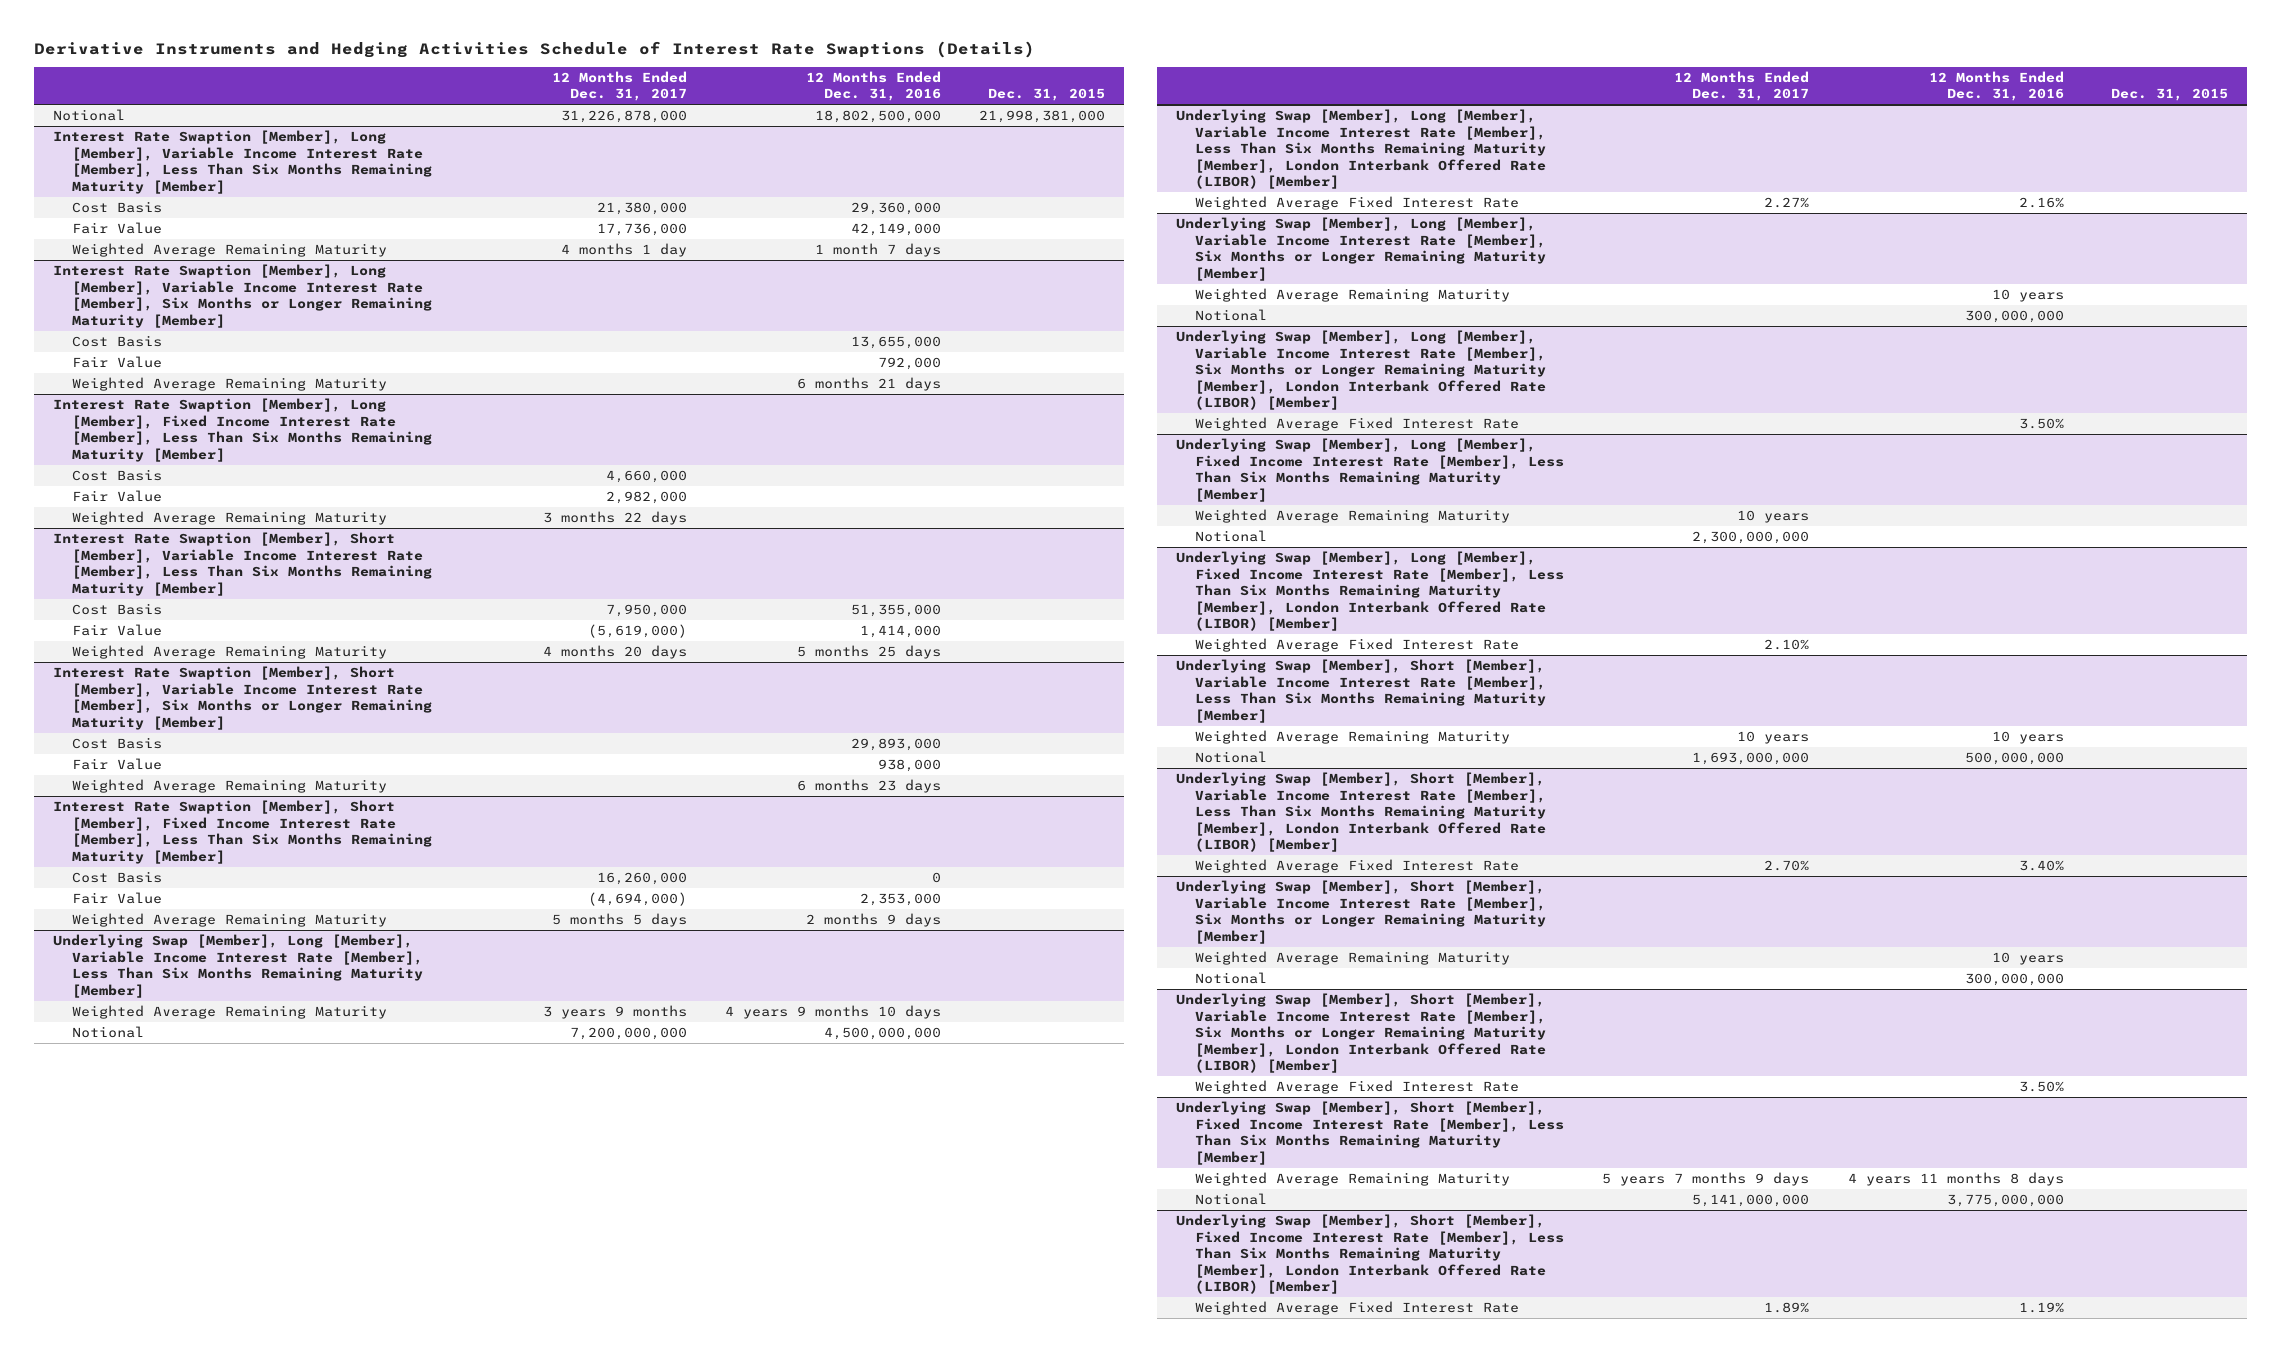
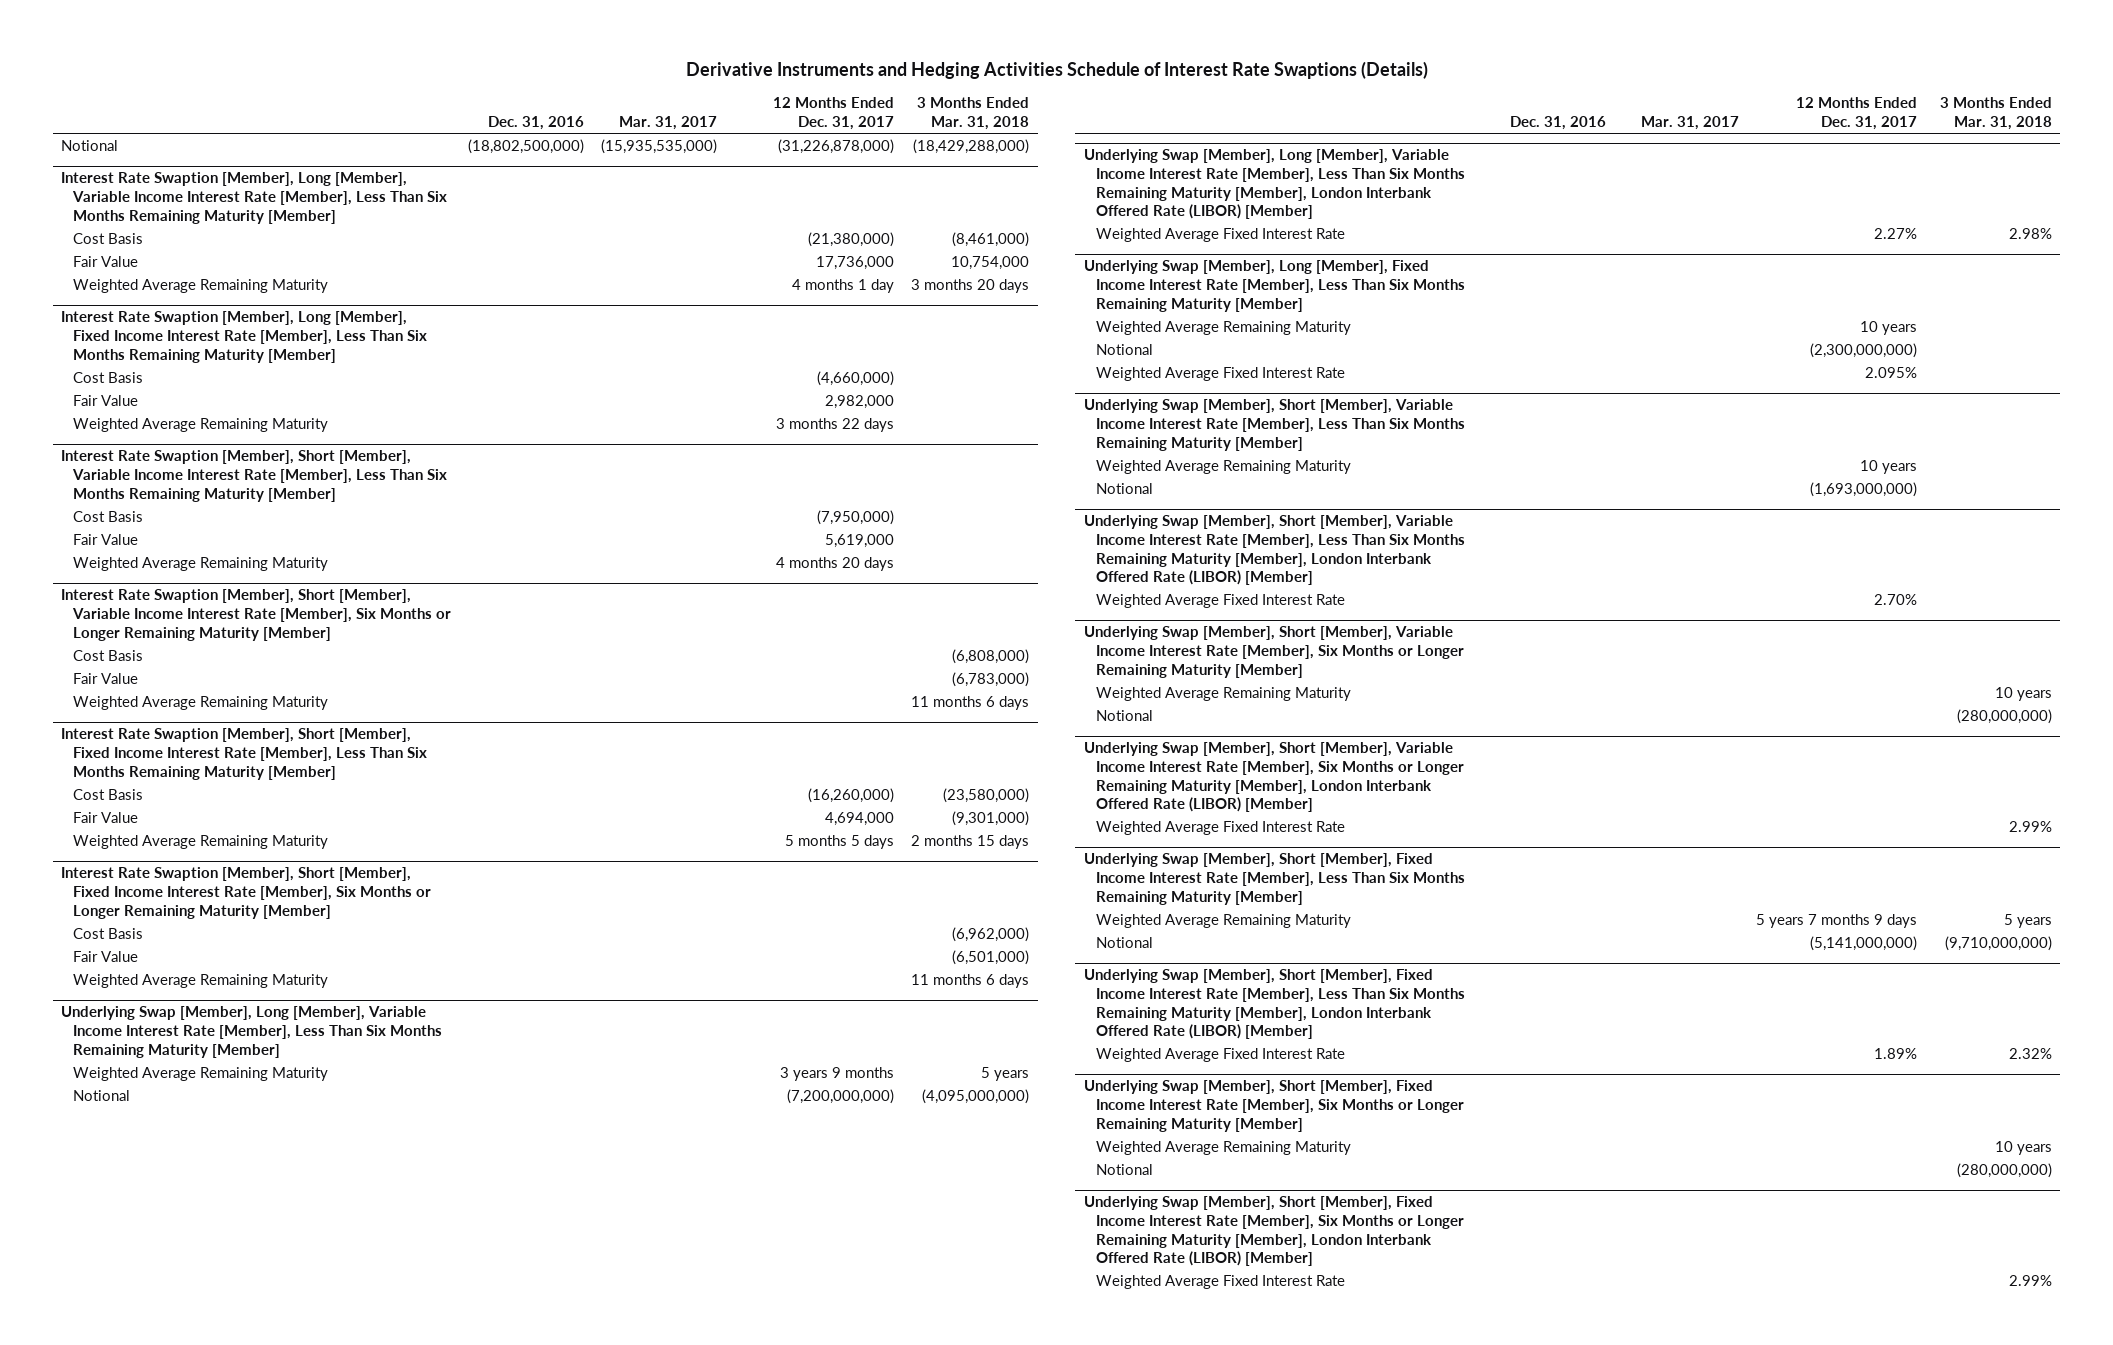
- | 12 Months Ended Dec. 31, 2017 | 12 Months Ended Dec. 31, 2016 | Dec. 31, 2015
+ | Dec. 31, 2016 | Mar. 31, 2017 | 12 Months Ended Dec. 31, 2017 | 3 Months Ended Mar. 31, 2018
- Notional | 31,226,878,000 | 18,802,500,000 | 21,998,381,000
+ Notional | (18,802,500,000) | (15,935,535,000) | (31,226,878,000) | (18,429,288,000)
@ Interest Rate Swaption [Member], Long [Member], Variable Income Interest Rate [Member], Less Than Six Months Remaining Maturity [Member]
- Cost Basis | 21,380,000 | 29,360,000 |
+ Cost Basis | | | (21,380,000) | (8,461,000)
- Interest Rate Swaption [Member], Long [Member], Variable Income Interest Rate [Member], Six Months or Longer Remaining Maturity [Member]
- Cost Basis | | 13,655,000 |
- Fair Value | | 792,000 |
- Weighted Average Remaining Maturity | | 6 months 21 days |
@ Interest Rate Swaption [Member], Long [Member], Fixed Income Interest Rate [Member], Less Than Six Months Remaining Maturity [Member]
- Cost Basis | 4,660,000 | |
+ Cost Basis | | | (4,660,000) |
@ Interest Rate Swaption [Member], Short [Member], Variable Income Interest Rate [Member], Less Than Six Months Remaining Maturity [Member]
- Cost Basis | 7,950,000 | 51,355,000 |
- Fair Value | (5,619,000) | 1,414,000 |
+ Cost Basis | | | (7,950,000) |
+ Fair Value | | | 5,619,000 |
@ Interest Rate Swaption [Member], Short [Member], Fixed Income Interest Rate [Member], Less Than Six Months Remaining Maturity [Member]
- Cost Basis | 16,260,000 | 0 |
- Fair Value | (4,694,000) | 2,353,000 |
+ Cost Basis | | | (16,260,000) | (23,580,000)
+ Fair Value | | | 4,694,000 | (9,301,000)
+ Interest Rate Swaption [Member], Short [Member], Fixed Income Interest Rate [Member], Six Months or Longer Remaining Maturity [Member]
+ Cost Basis | | | | (6,962,000)
+ Fair Value | | | | (6,501,000)
+ Weighted Average Remaining Maturity | | | | 11 months 6 days
@ Underlying Swap [Member], Long [Member], Variable Income Interest Rate [Member], Less Than Six Months Remaining Maturity [Member]
- Notional | 7,200,000,000 | 4,500,000,000 |
+ Notional | | | (7,200,000,000) | (4,095,000,000)
- Underlying Swap [Member], Long [Member], Variable Income Interest Rate [Member], Six Months or Longer Remaining Maturity [Member]
- Weighted Average Remaining Maturity | | 10 years |
- Notional | | 300,000,000 |
- Underlying Swap [Member], Long [Member], Variable Income Interest Rate [Member], Six Months or Longer Remaining Maturity [Member], London Interbank Offered Rate (LIBOR) [Member]
- Weighted Average Fixed Interest Rate | | 3.50% |
@ Underlying Swap [Member], Long [Member], Fixed Income Interest Rate [Member], Less Than Six Months Remaining Maturity [Member]
- Notional | 2,300,000,000 | |
- Underlying Swap [Member], Long [Member], Fixed Income Interest Rate [Member], Less Than Six Months Remaining Maturity [Member], London Interbank Offered Rate (LIBOR) [Member]
- Weighted Average Fixed Interest Rate | 2.10% | |
@ Underlying Swap [Member], Long [Member], Fixed Income Interest Rate [Member], Less Than Six Months Remaining Maturity [Member]
+ Notional | | | (2,300,000,000) |
+ Weighted Average Fixed Interest Rate | | | 2.095% |
@ Underlying Swap [Member], Short [Member], Variable Income Interest Rate [Member], Less Than Six Months Remaining Maturity [Member]
- Notional | 1,693,000,000 | 500,000,000 |
+ Notional | | | (1,693,000,000) |
@ Underlying Swap [Member], Short [Member], Fixed Income Interest Rate [Member], Less Than Six Months Remaining Maturity [Member]
- Notional | 5,141,000,000 | 3,775,000,000 |
+ Notional | | | (5,141,000,000) | (9,710,000,000)
+ Underlying Swap [Member], Short [Member], Fixed Income Interest Rate [Member], Six Months or Longer Remaining Maturity [Member]
+ Weighted Average Remaining Maturity | | | | 10 years
+ Notional | | | | (280,000,000)
+ Underlying Swap [Member], Short [Member], Fixed Income Interest Rate [Member], Six Months or Longer Remaining Maturity [Member], London Interbank Offered Rate (LIBOR) [Member]
+ Weighted Average Fixed Interest Rate | | | | 2.99%

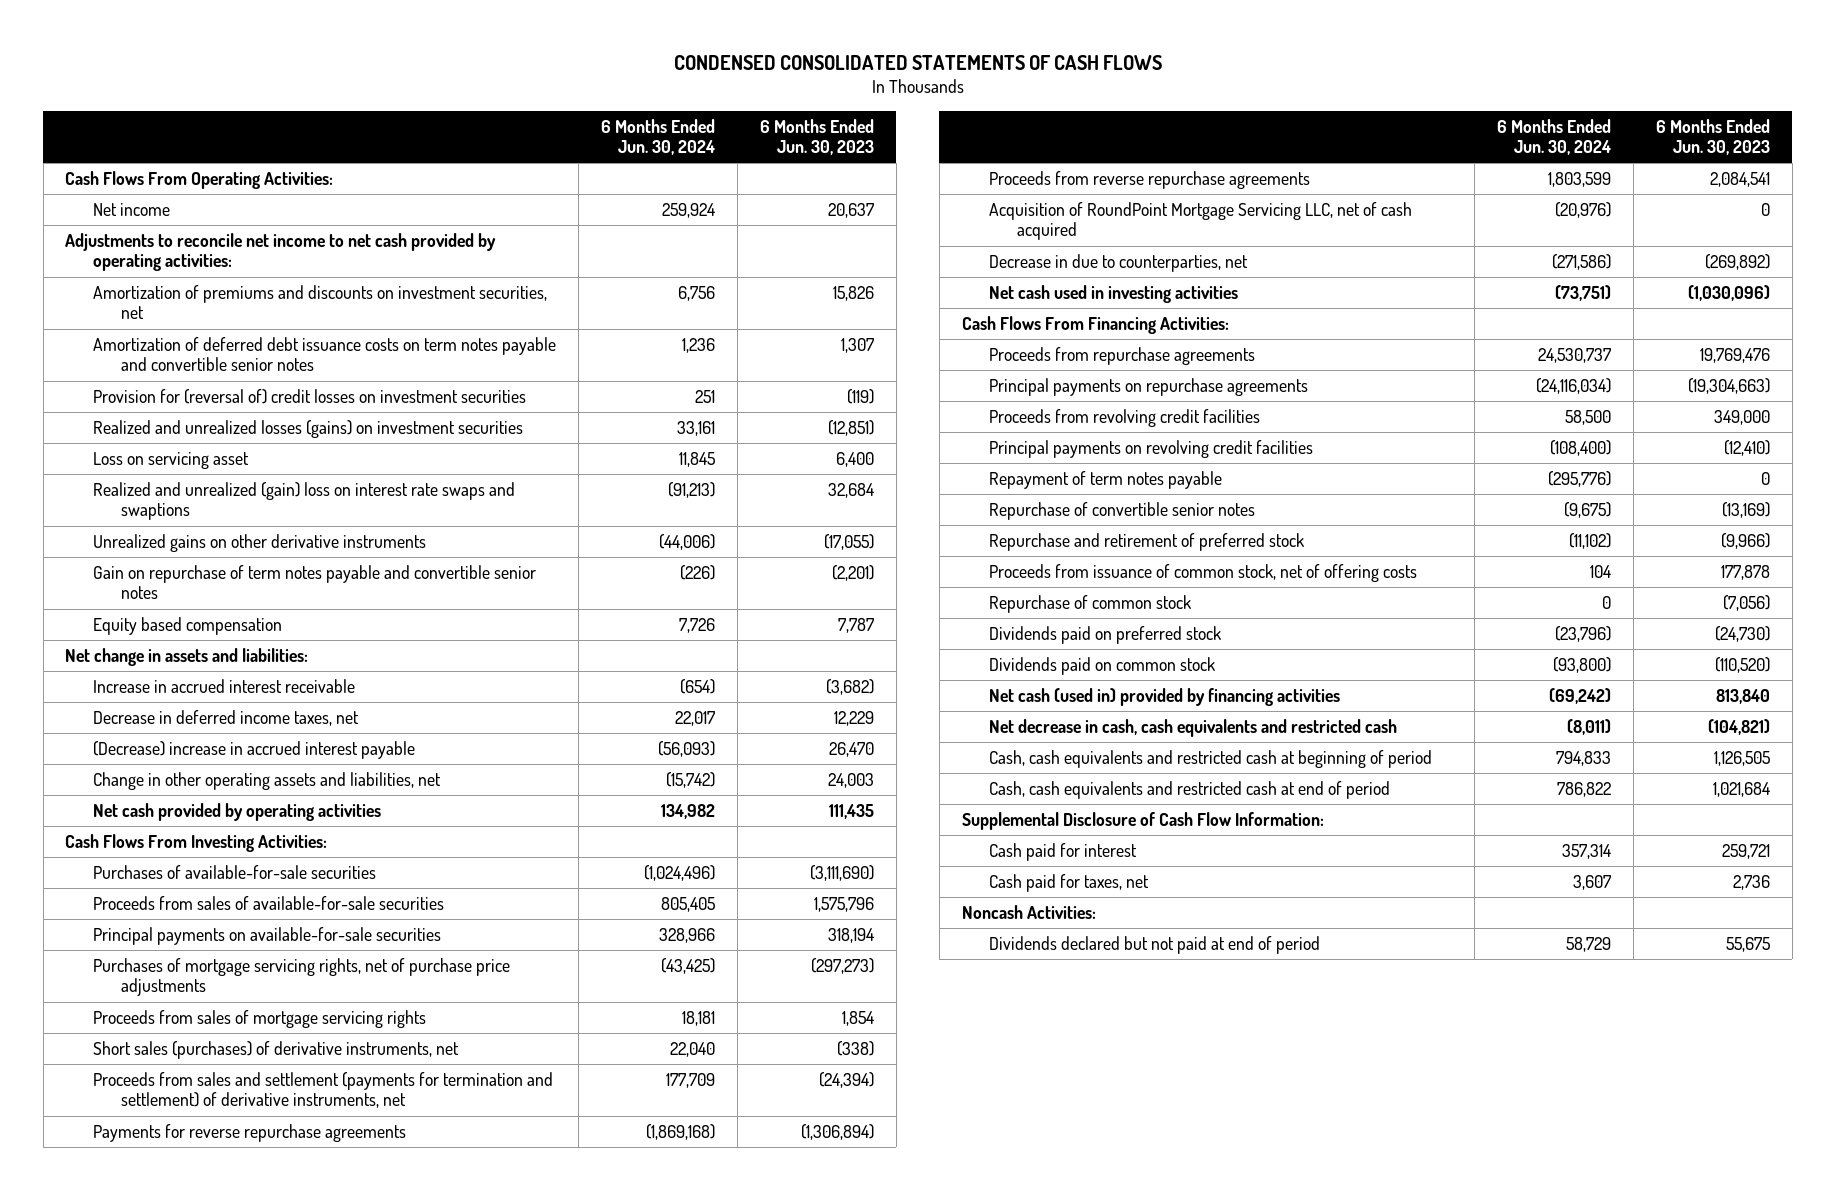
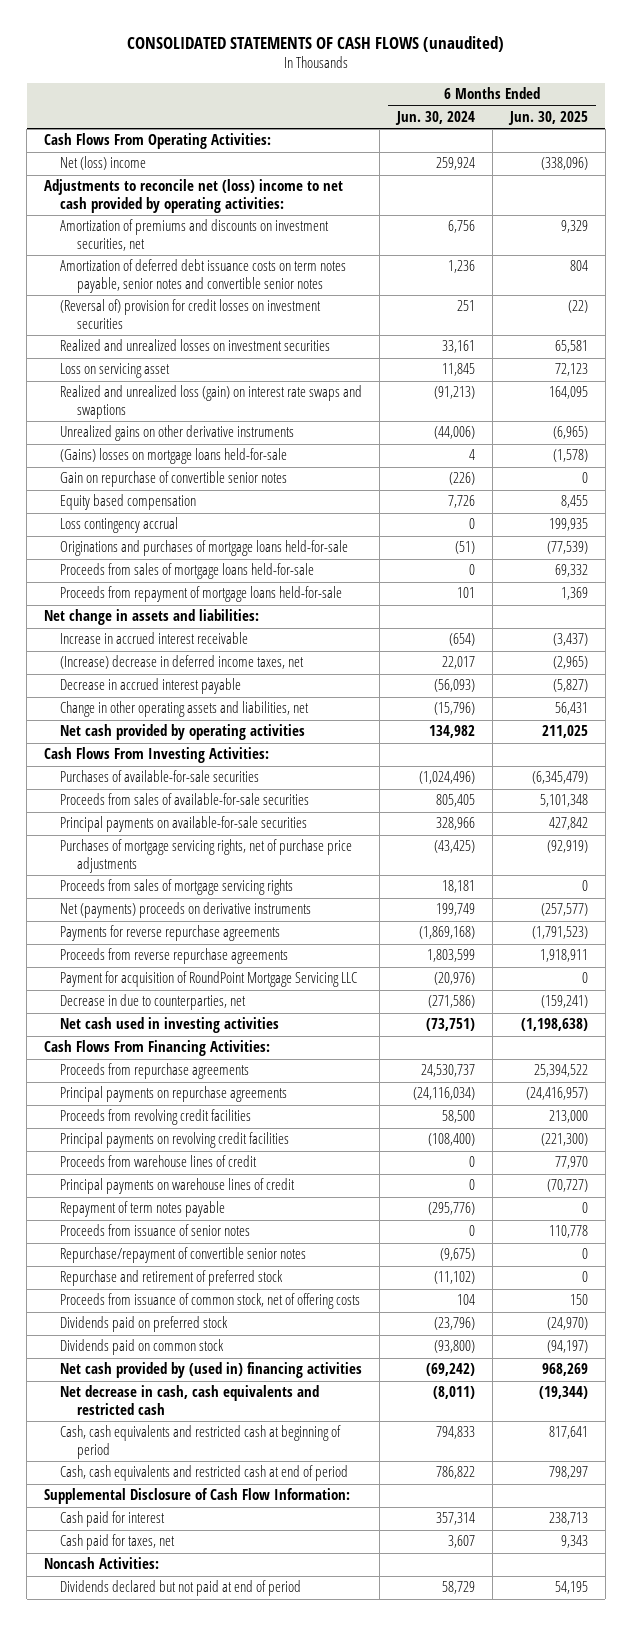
- CONDENSED CONSOLIDATED STATEMENTS OF CASH FLOWS
+ CONSOLIDATED STATEMENTS OF CASH FLOWS (unaudited)
- | 6 Months Ended Jun. 30, 2024 | 6 Months Ended Jun. 30, 2023
+ | 6 Months Ended Jun. 30, 2024 | 6 Months Ended Jun. 30, 2025
- Net income | 259,924 | 20,637
- Adjustments to reconcile net income to net cash provided by operating activities:
+ Net (loss) income | 259,924 | (338,096)
+ Adjustments to reconcile net (loss) income to net cash provided by operating activities:
- Amortization of deferred debt issuance costs on term notes payable and convertible senior notes | 1,236 | 1,307
- Provision for (reversal of) credit losses on investment securities | 251 | (119)
- Realized and unrealized losses (gains) on investment securities | 33,161 | (12,851)
+ Amortization of deferred debt issuance costs on term notes payable, senior notes and convertible senior notes | 1,236 | 804
+ (Reversal of) provision for credit losses on investment securities | 251 | (22)
+ Realized and unrealized losses on investment securities | 33,161 | 65,581
- Realized and unrealized (gain) loss on interest rate swaps and swaptions | (91,213) | 32,684
+ Realized and unrealized loss (gain) on interest rate swaps and swaptions | (91,213) | 164,095
- Gain on repurchase of term notes payable and convertible senior notes | (226) | (2,201)
+ (Gains) losses on mortgage loans held-for-sale | 4 | (1,578)
+ Gain on repurchase of convertible senior notes | (226) | 0
+ Loss contingency accrual | 0 | 199,935
+ Originations and purchases of mortgage loans held-for-sale | (51) | (77,539)
+ Proceeds from sales of mortgage loans held-for-sale | 0 | 69,332
+ Proceeds from repayment of mortgage loans held-for-sale | 101 | 1,369
- Decrease in deferred income taxes, net | 22,017 | 12,229
- (Decrease) increase in accrued interest payable | (56,093) | 26,470
- Change in other operating assets and liabilities, net | (15,742) | 24,003
+ (Increase) decrease in deferred income taxes, net | 22,017 | (2,965)
+ Decrease in accrued interest payable | (56,093) | (5,827)
+ Change in other operating assets and liabilities, net | (15,796) | 56,431
- Short sales (purchases) of derivative instruments, net | 22,040 | (338)
- Proceeds from sales and settlement (payments for termination and settlement) of derivative instruments, net | 177,709 | (24,394)
+ Net (payments) proceeds on derivative instruments | 199,749 | (257,577)
- Acquisition of RoundPoint Mortgage Servicing LLC, net of cash acquired | (20,976) | 0
+ Payment for acquisition of RoundPoint Mortgage Servicing LLC | (20,976) | 0
+ Proceeds from warehouse lines of credit | 0 | 77,970
+ Principal payments on warehouse lines of credit | 0 | (70,727)
- Repurchase of convertible senior notes | (9,675) | (13,169)
+ Proceeds from issuance of senior notes | 0 | 110,778
+ Repurchase/repayment of convertible senior notes | (9,675) | 0
- Repurchase of common stock | 0 | (7,056)
- Net cash (used in) provided by financing activities | (69,242) | 813,840
+ Net cash provided by (used in) financing activities | (69,242) | 968,269

